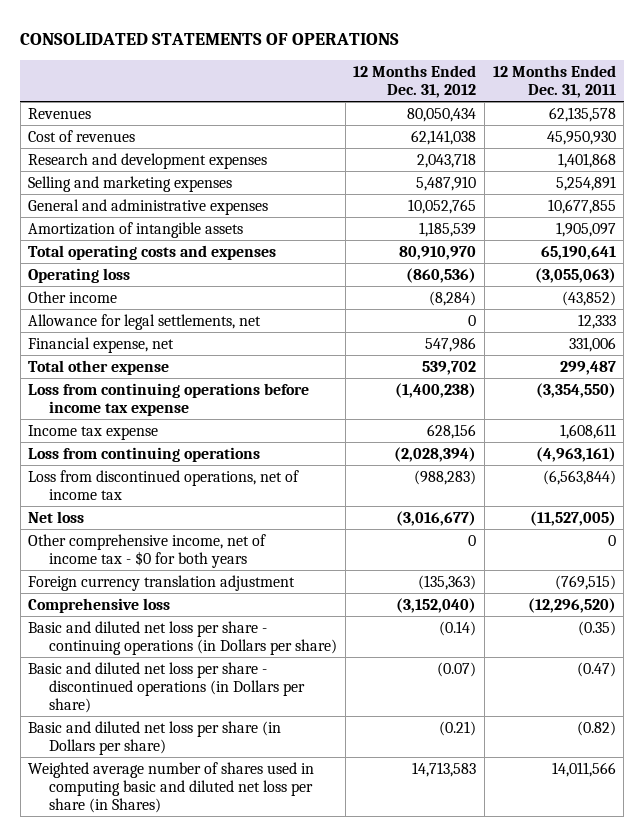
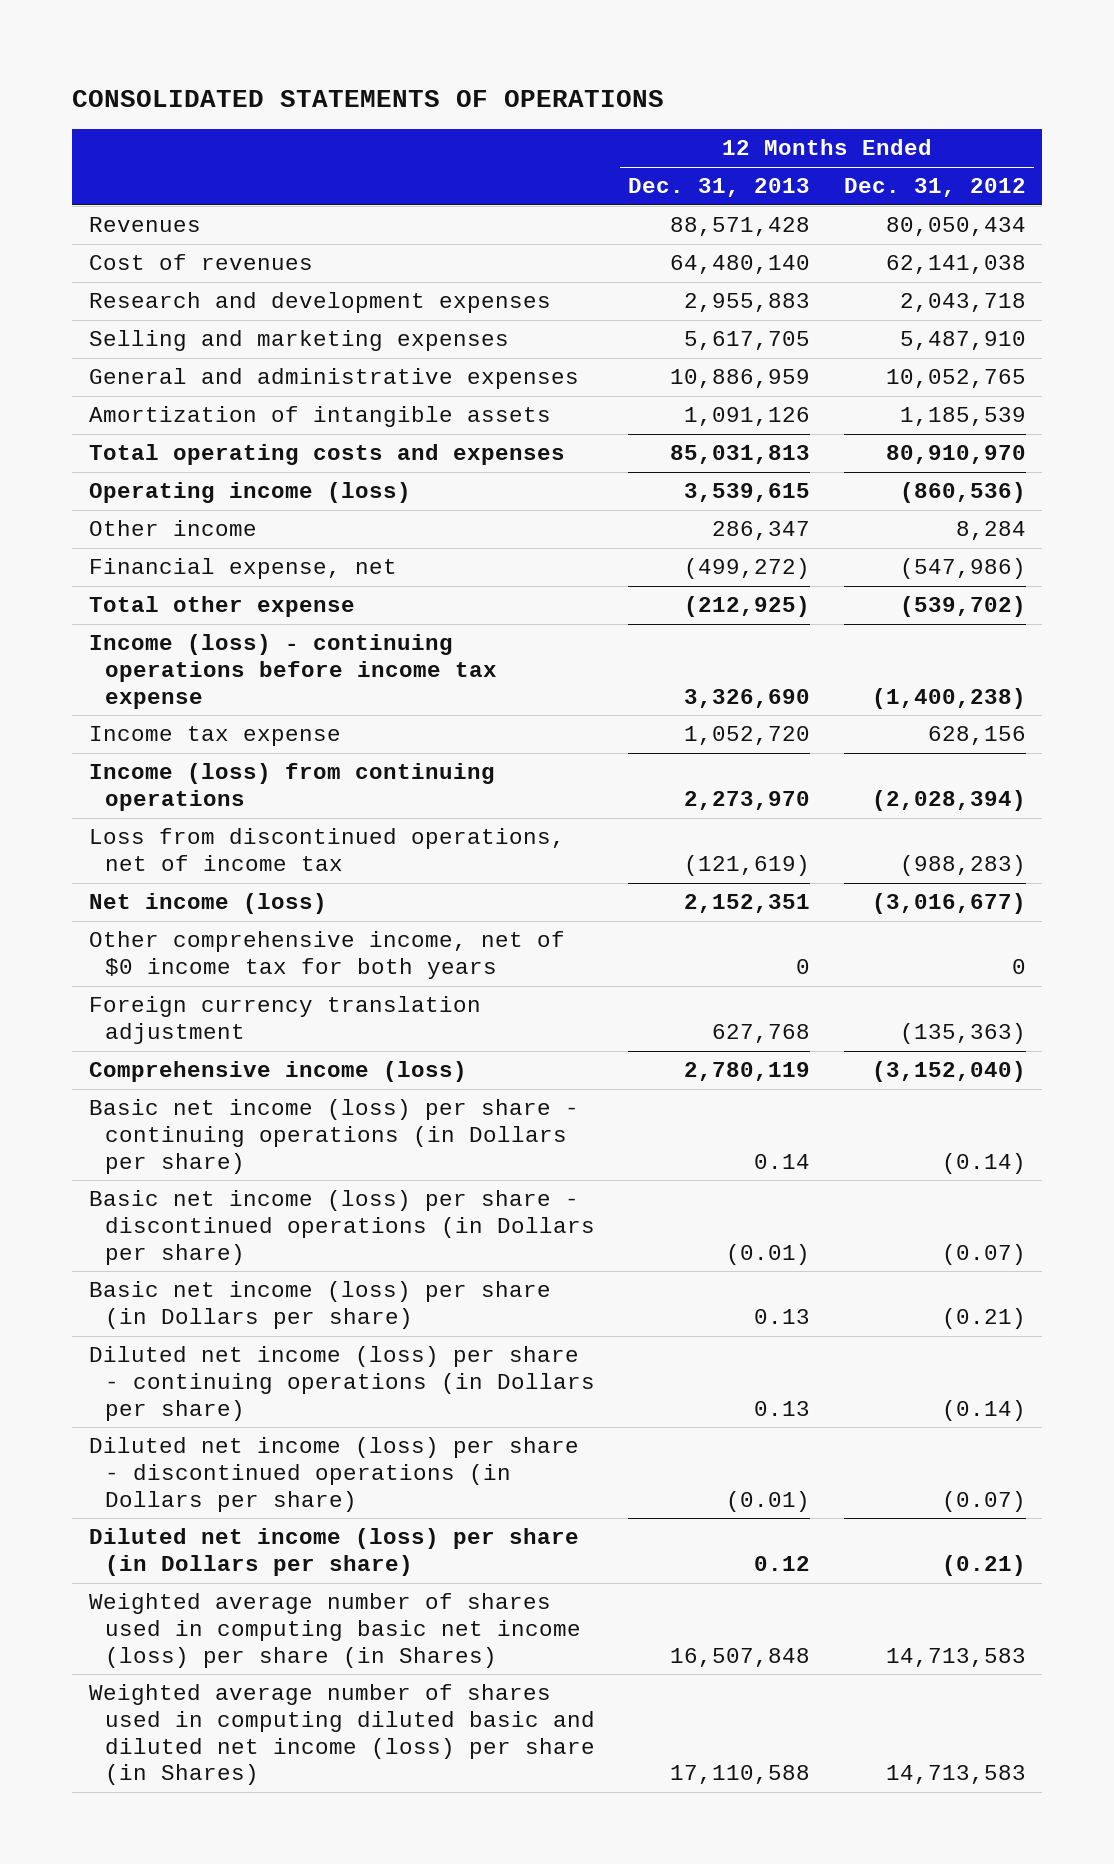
- | 12 Months Ended Dec. 31, 2012 | 12 Months Ended Dec. 31, 2011
+ | 12 Months Ended Dec. 31, 2013 | 12 Months Ended Dec. 31, 2012
- Operating loss | (860,536) | (3,055,063)
- Other income | (8,284) | (43,852)
- Allowance for legal settlements, net | 0 | 12,333
- Financial expense, net | 547,986 | 331,006
- Total other expense | 539,702 | 299,487
- Loss from continuing operations before income tax expense | (1,400,238) | (3,354,550)
+ Operating income (loss) | 3,539,615 | (860,536)
+ Other income | 286,347 | 8,284
+ Financial expense, net | (499,272) | (547,986)
+ Total other expense | (212,925) | (539,702)
+ Income (loss) - continuing operations before income tax expense | 3,326,690 | (1,400,238)
- Loss from continuing operations | (2,028,394) | (4,963,161)
+ Income (loss) from continuing operations | 2,273,970 | (2,028,394)
- Net loss | (3,016,677) | (11,527,005)
- Other comprehensive income, net of income tax - $0 for both years | 0 | 0
+ Net income (loss) | 2,152,351 | (3,016,677)
+ Other comprehensive income, net of $0 income tax for both years | 0 | 0
- Comprehensive loss | (3,152,040) | (12,296,520)
- Basic and diluted net loss per share - continuing operations (in Dollars per share) | (0.14) | (0.35)
- Basic and diluted net loss per share - discontinued operations (in Dollars per share) | (0.07) | (0.47)
- Basic and diluted net loss per share (in Dollars per share) | (0.21) | (0.82)
- Weighted average number of shares used in computing basic and diluted net loss per share (in Shares) | 14,713,583 | 14,011,566
+ Comprehensive income (loss) | 2,780,119 | (3,152,040)
+ Basic net income (loss) per share - continuing operations (in Dollars per share) | 0.14 | (0.14)
+ Basic net income (loss) per share - discontinued operations (in Dollars per share) | (0.01) | (0.07)
+ Basic net income (loss) per share (in Dollars per share) | 0.13 | (0.21)
+ Diluted net income (loss) per share - continuing operations (in Dollars per share) | 0.13 | (0.14)
+ Diluted net income (loss) per share - discontinued operations (in Dollars per share) | (0.01) | (0.07)
+ Diluted net income (loss) per share (in Dollars per share) | 0.12 | (0.21)
+ Weighted average number of shares used in computing basic net income (loss) per share (in Shares) | 16,507,848 | 14,713,583
+ Weighted average number of shares used in computing diluted basic and diluted net income (loss) per share (in Shares) | 17,110,588 | 14,713,583

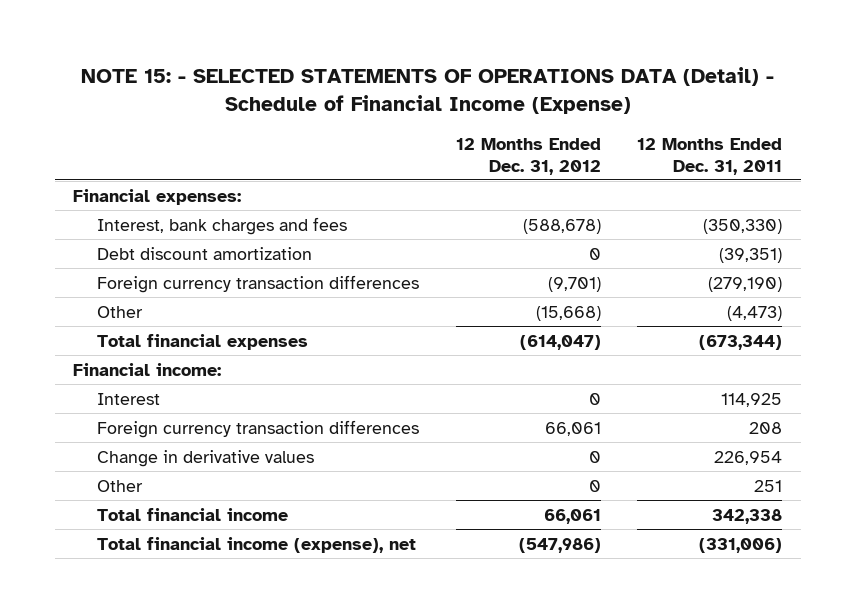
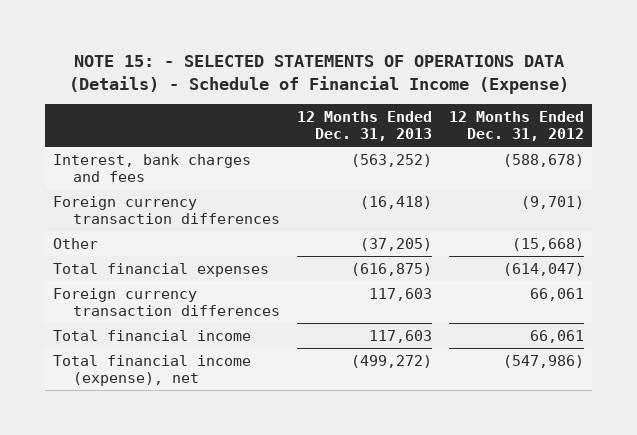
- NOTE 15: - SELECTED STATEMENTS OF OPERATIONS DATA (Detail) - Schedule of Financial Income (Expense)
+ NOTE 15: - SELECTED STATEMENTS OF OPERATIONS DATA (Details) - Schedule of Financial Income (Expense)
- | 12 Months Ended Dec. 31, 2012 | 12 Months Ended Dec. 31, 2011
+ | 12 Months Ended Dec. 31, 2013 | 12 Months Ended Dec. 31, 2012
- Financial expenses:
- Debt discount amortization | 0 | (39,351)
- Financial income:
- Interest | 0 | 114,925
- Change in derivative values | 0 | 226,954
- Other | 0 | 251

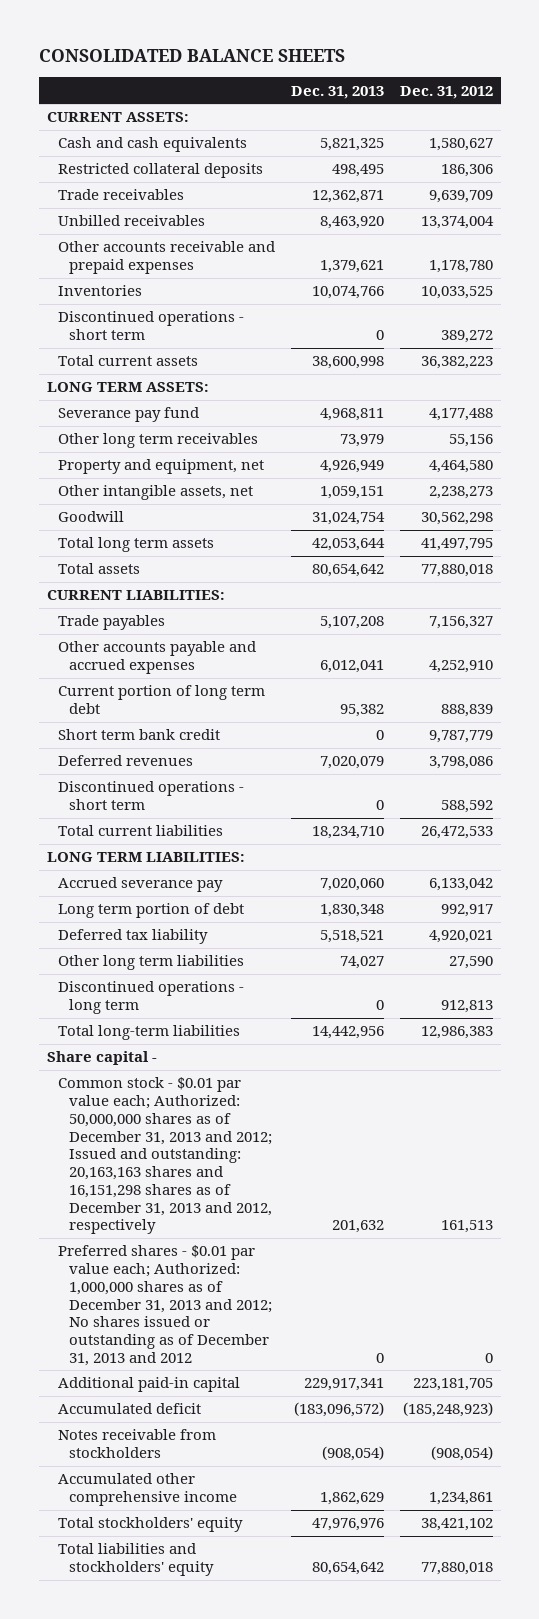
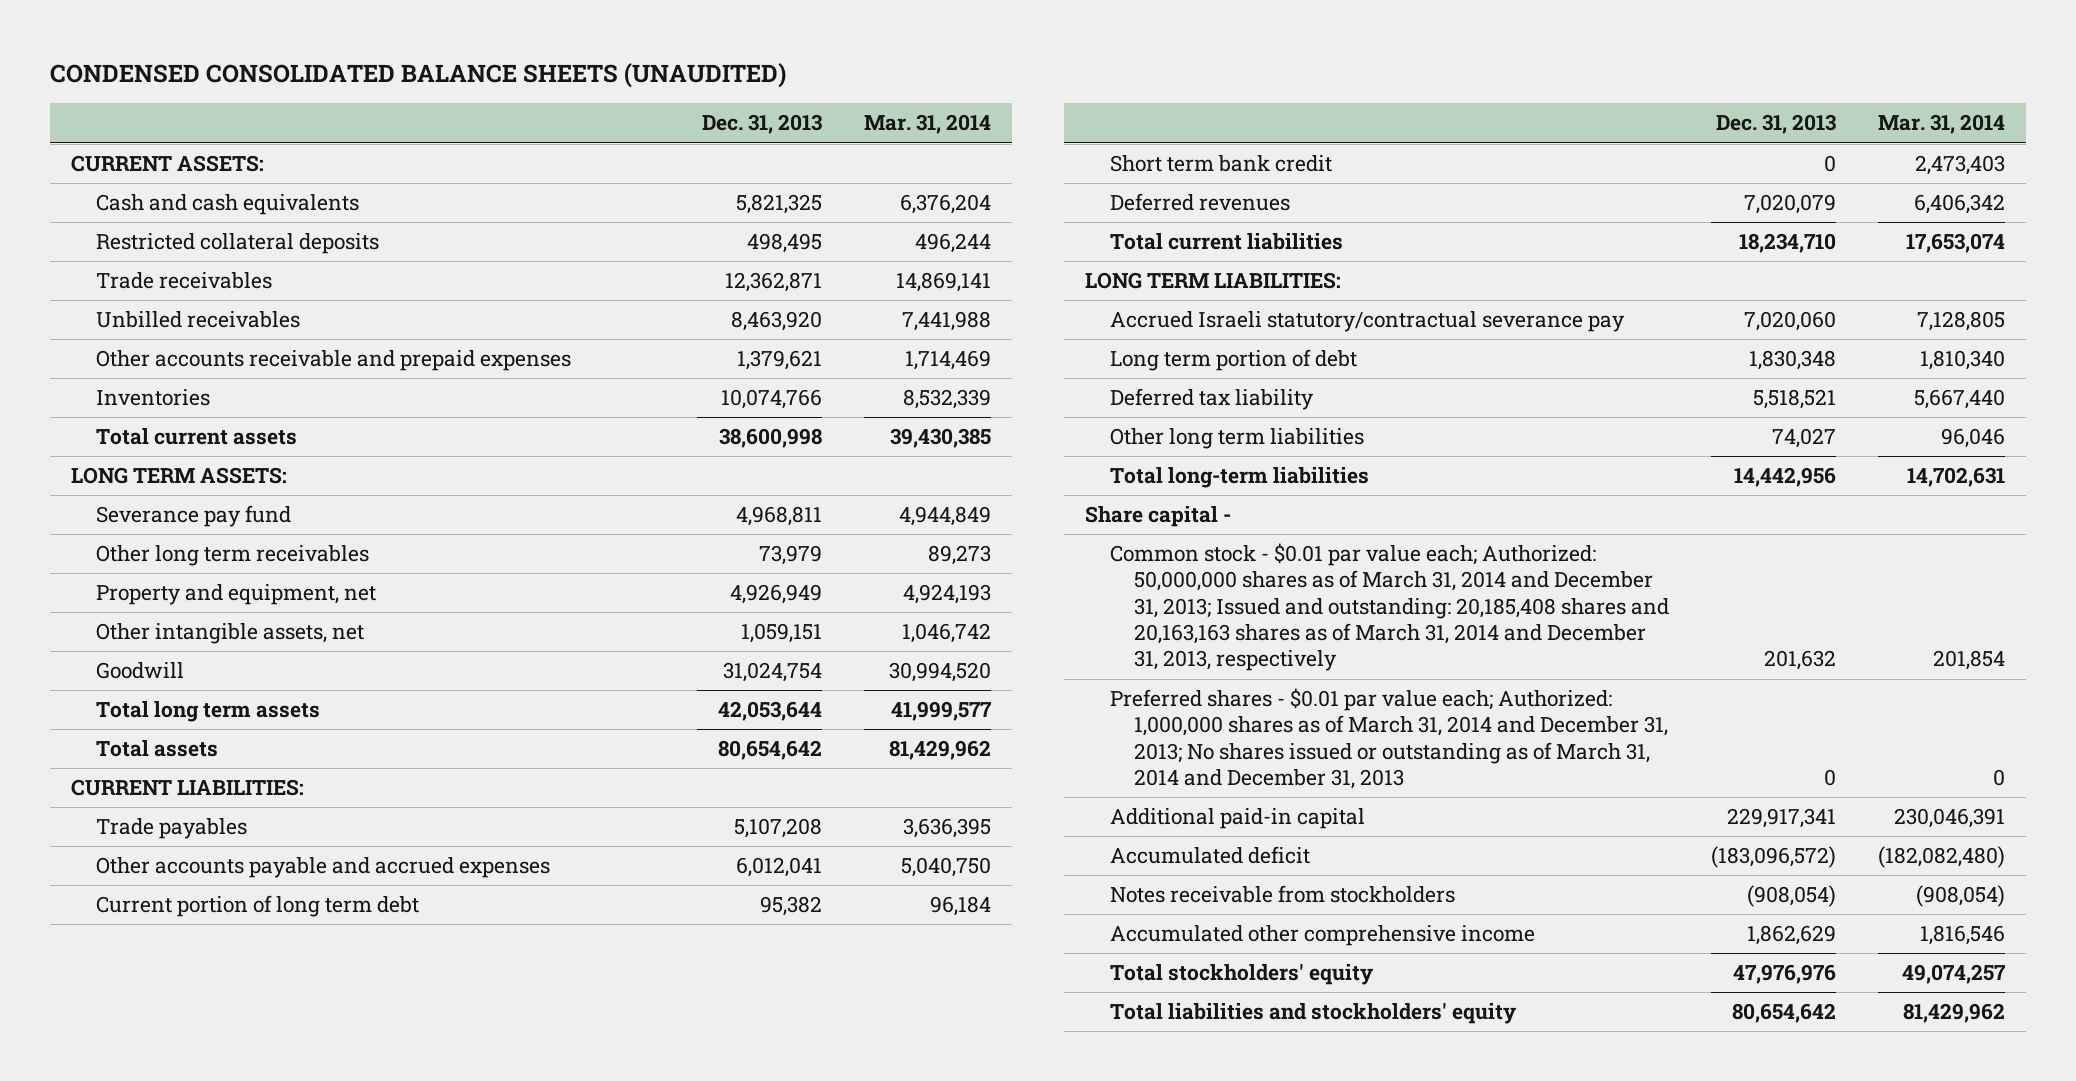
- CONSOLIDATED BALANCE SHEETS
+ CONDENSED CONSOLIDATED BALANCE SHEETS (UNAUDITED)
- | Dec. 31, 2013 | Dec. 31, 2012
+ | Dec. 31, 2013 | Mar. 31, 2014
- Discontinued operations - short term | 0 | 389,272
- Discontinued operations - short term | 0 | 588,592
- Accrued severance pay | 7,020,060 | 6,133,042
+ Accrued Israeli statutory/contractual severance pay | 7,020,060 | 7,128,805
- Discontinued operations - long term | 0 | 912,813
- Common stock - $0.01 par value each; Authorized: 50,000,000 shares as of December 31, 2013 and 2012; Issued and outstanding: 20,163,163 shares and 16,151,298 shares as of December 31, 2013 and 2012, respectively | 201,632 | 161,513
- Preferred shares - $0.01 par value each; Authorized: 1,000,000 shares as of December 31, 2013 and 2012; No shares issued or outstanding as of December 31, 2013 and 2012 | 0 | 0
+ Common stock - $0.01 par value each; Authorized: 50,000,000 shares as of March 31, 2014 and December 31, 2013; Issued and outstanding: 20,185,408 shares and 20,163,163 shares as of March 31, 2014 and December 31, 2013, respectively | 201,632 | 201,854
+ Preferred shares - $0.01 par value each; Authorized: 1,000,000 shares as of March 31, 2014 and December 31, 2013; No shares issued or outstanding as of March 31, 2014 and December 31, 2013 | 0 | 0

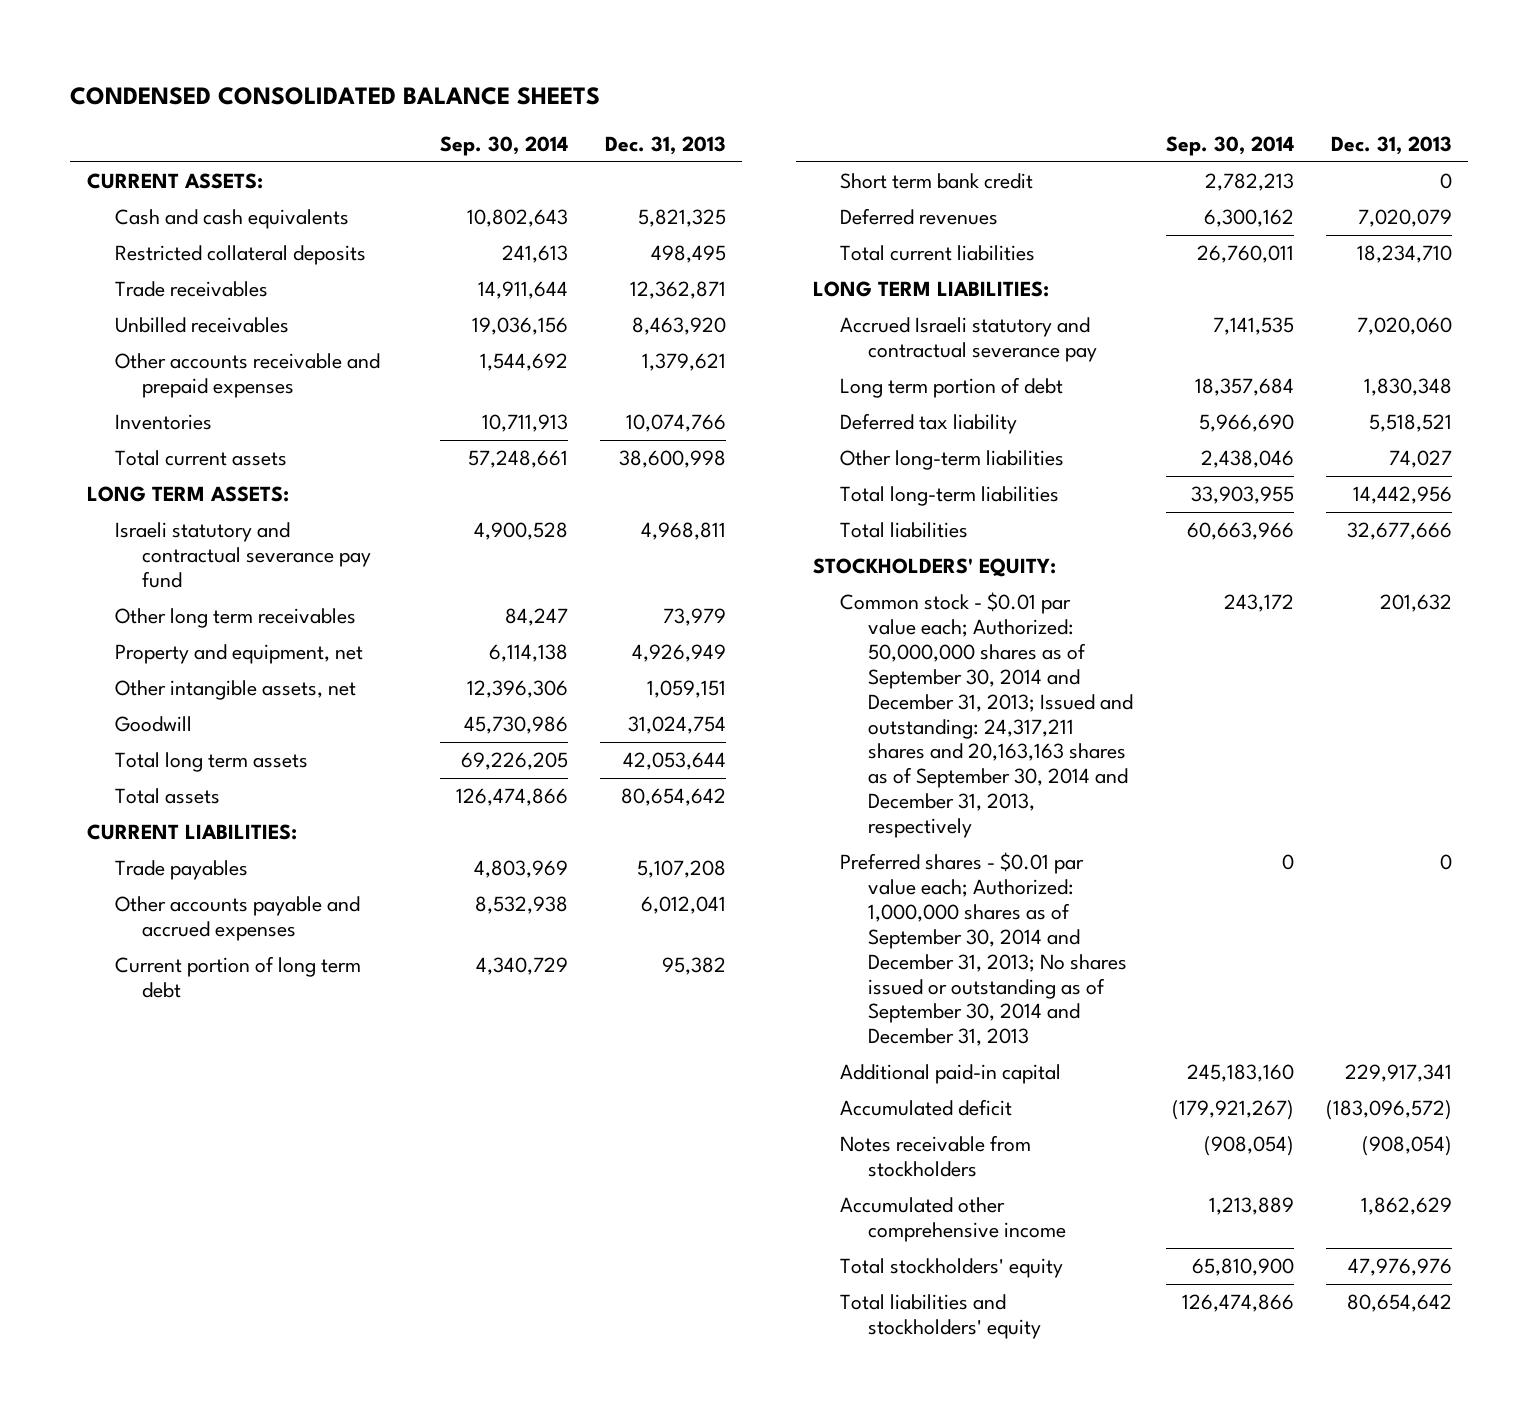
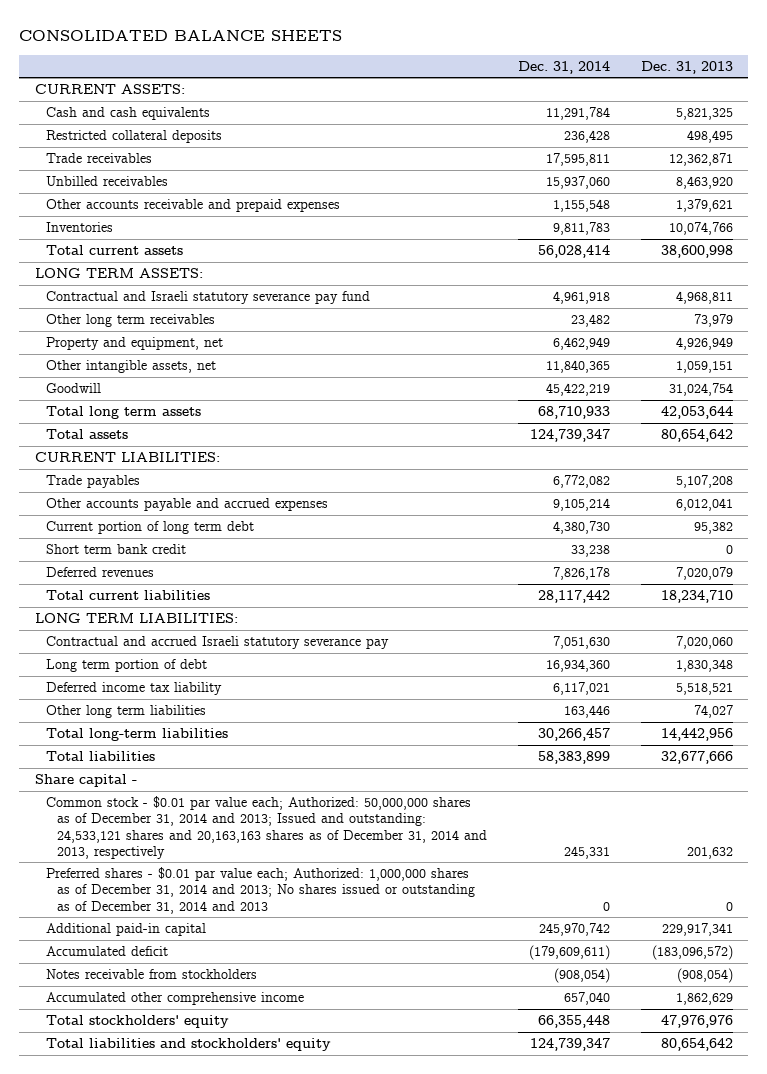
- CONDENSED CONSOLIDATED BALANCE SHEETS
+ CONSOLIDATED BALANCE SHEETS
- | Sep. 30, 2014 | Dec. 31, 2013
+ | Dec. 31, 2014 | Dec. 31, 2013
- Israeli statutory and contractual severance pay fund | 4,900,528 | 4,968,811
+ Contractual and Israeli statutory severance pay fund | 4,961,918 | 4,968,811
- Accrued Israeli statutory and contractual severance pay | 7,141,535 | 7,020,060
+ Contractual and accrued Israeli statutory severance pay | 7,051,630 | 7,020,060
- Deferred tax liability | 5,966,690 | 5,518,521
- Other long-term liabilities | 2,438,046 | 74,027
+ Deferred income tax liability | 6,117,021 | 5,518,521
+ Other long term liabilities | 163,446 | 74,027
- STOCKHOLDERS' EQUITY:
- Common stock - $0.01 par value each; Authorized: 50,000,000 shares as of September 30, 2014 and December 31, 2013; Issued and outstanding: 24,317,211 shares and 20,163,163 shares as of September 30, 2014 and December 31, 2013, respectively | 243,172 | 201,632
- Preferred shares - $0.01 par value each; Authorized: 1,000,000 shares as of September 30, 2014 and December 31, 2013; No shares issued or outstanding as of September 30, 2014 and December 31, 2013 | 0 | 0
+ Share capital -
+ Common stock - $0.01 par value each; Authorized: 50,000,000 shares as of December 31, 2014 and 2013; Issued and outstanding: 24,533,121 shares and 20,163,163 shares as of December 31, 2014 and 2013, respectively | 245,331 | 201,632
+ Preferred shares - $0.01 par value each; Authorized: 1,000,000 shares as of December 31, 2014 and 2013; No shares issued or outstanding as of December 31, 2014 and 2013 | 0 | 0

